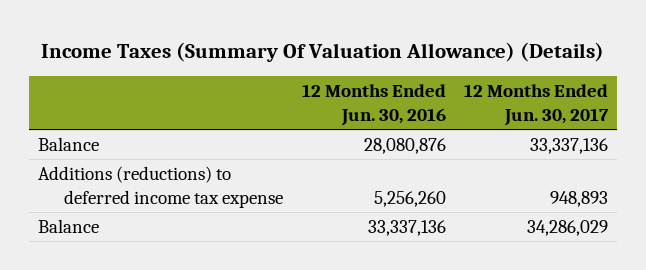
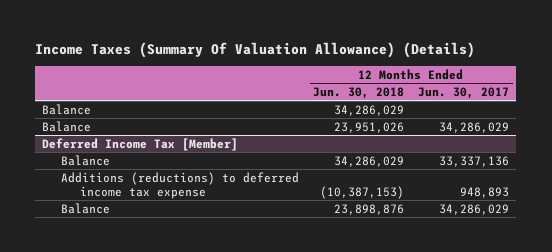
- | 12 Months Ended Jun. 30, 2016 | 12 Months Ended Jun. 30, 2017
+ | 12 Months Ended Jun. 30, 2018 | 12 Months Ended Jun. 30, 2017
+ Balance | 34,286,029 |
+ Balance | 23,951,026 | 34,286,029
+ Deferred Income Tax [Member]

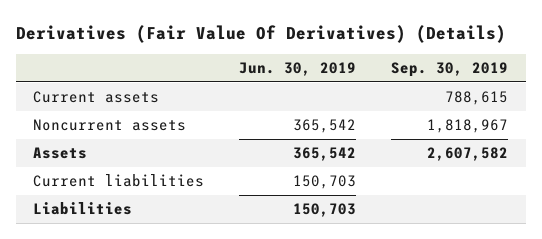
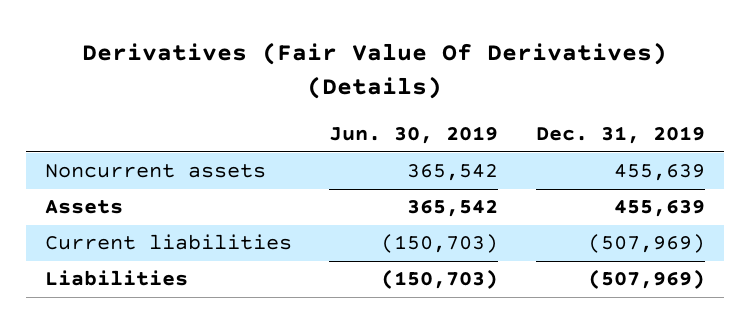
- | Jun. 30, 2019 | Sep. 30, 2019
+ | Jun. 30, 2019 | Dec. 31, 2019
- Current assets | | 788,615
- Current liabilities | 150,703 |
- Liabilities | 150,703 |
+ Current liabilities | (150,703) | (507,969)
+ Liabilities | (150,703) | (507,969)

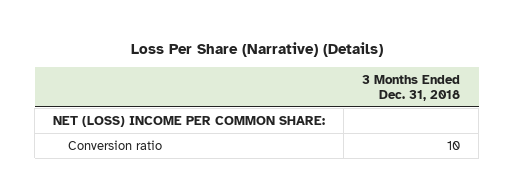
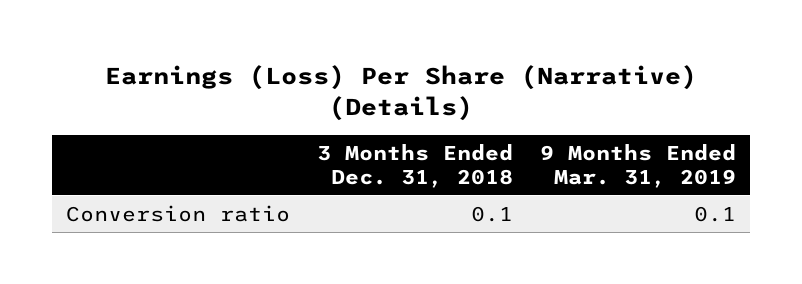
- Loss Per Share (Narrative) (Details)
+ Earnings (Loss) Per Share (Narrative) (Details)
- | 3 Months Ended Dec. 31, 2018
+ | 3 Months Ended Dec. 31, 2018 | 9 Months Ended Mar. 31, 2019
- NET (LOSS) INCOME PER COMMON SHARE:
- Conversion ratio | 10
+ Conversion ratio | 0.1 | 0.1

